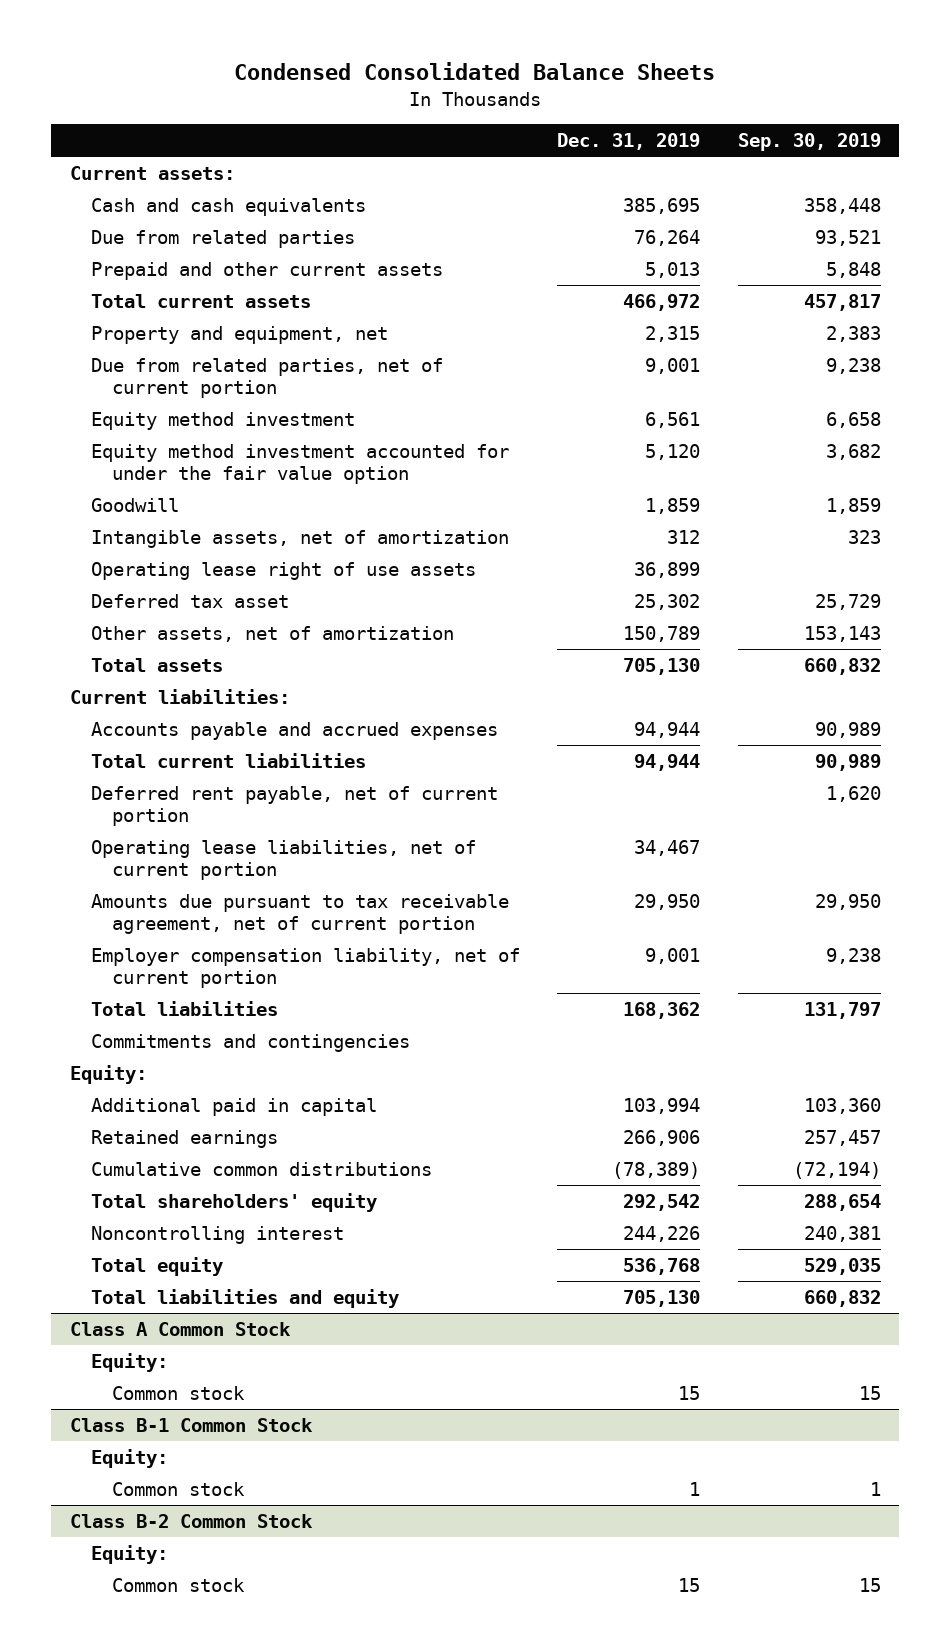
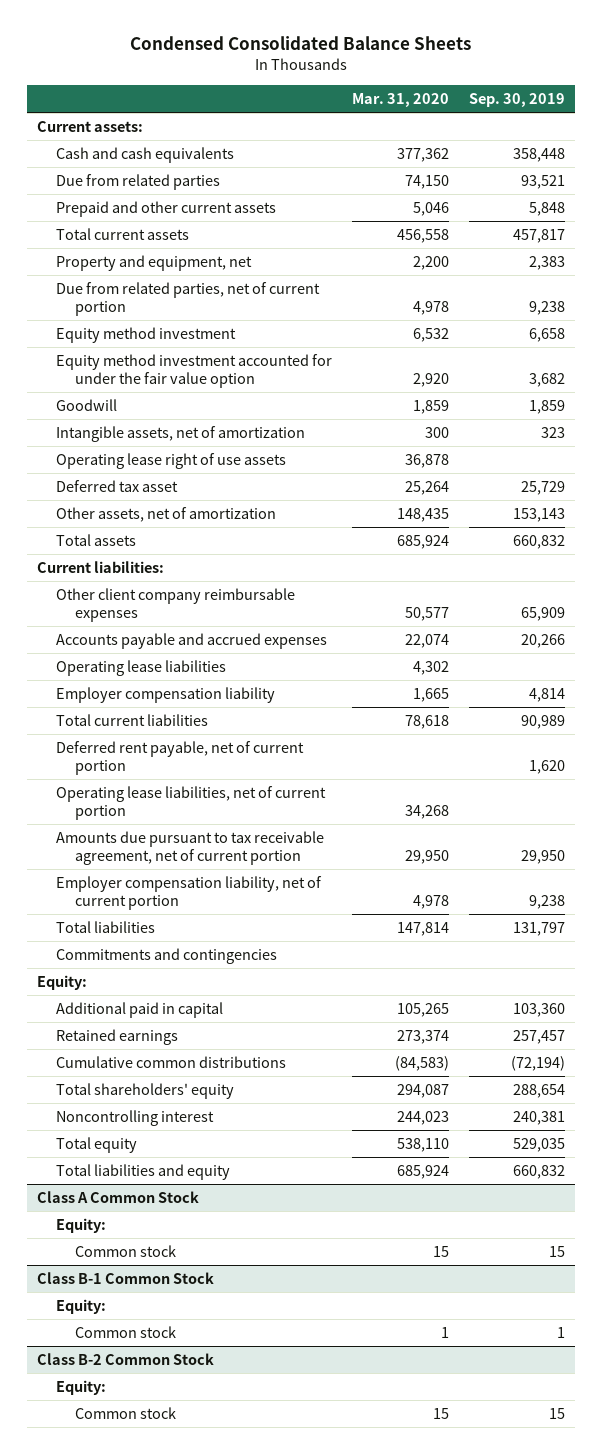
- | Dec. 31, 2019 | Sep. 30, 2019
+ | Mar. 31, 2020 | Sep. 30, 2019
- Accounts payable and accrued expenses | 94,944 | 90,989
+ Other client company reimbursable expenses | 50,577 | 65,909
+ Accounts payable and accrued expenses | 22,074 | 20,266
+ Operating lease liabilities | 4,302 |
+ Employer compensation liability | 1,665 | 4,814

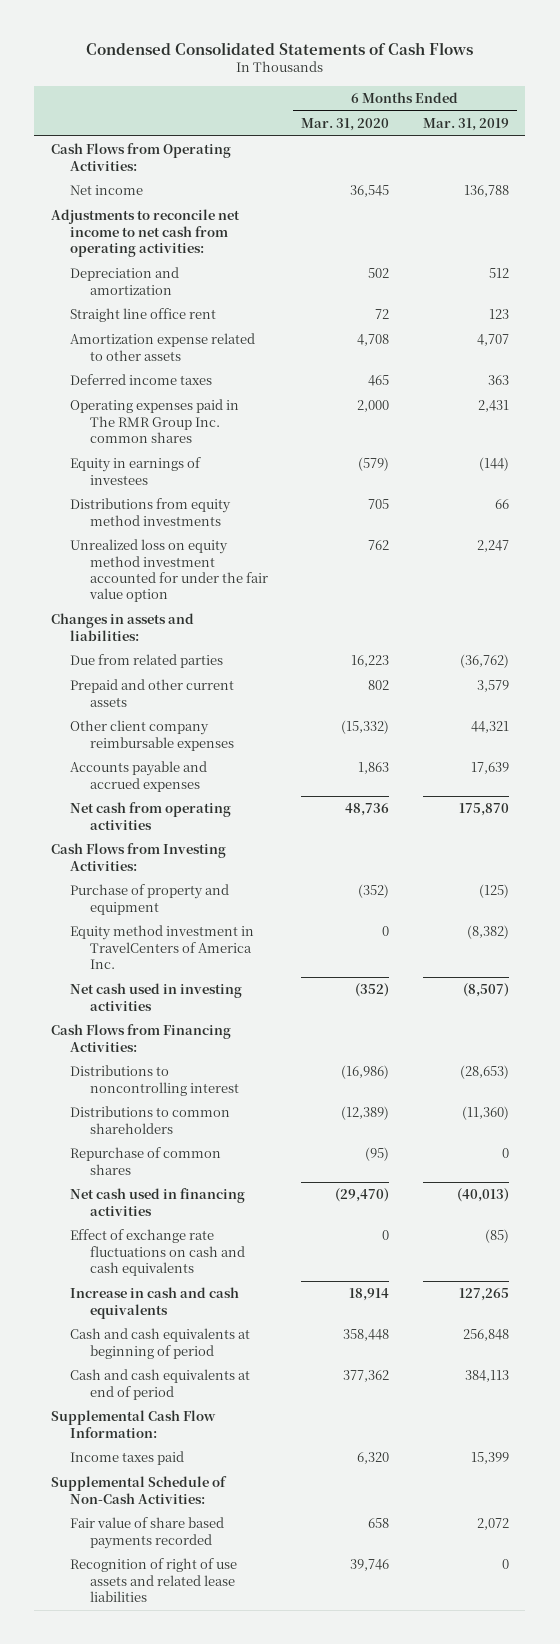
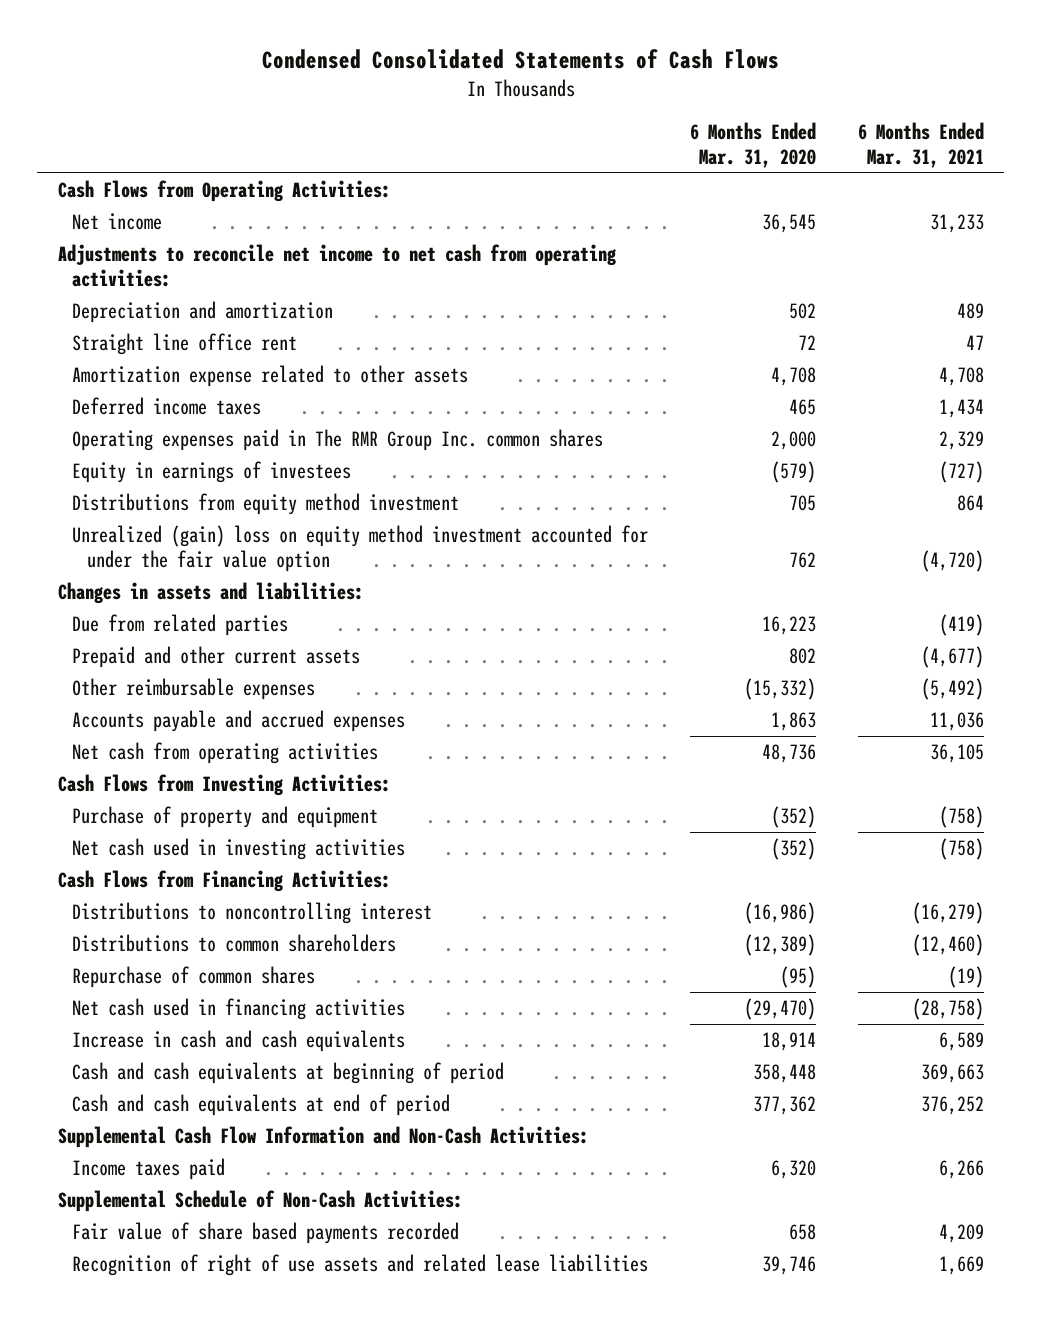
- | 6 Months Ended Mar. 31, 2020 | 6 Months Ended Mar. 31, 2019
+ | 6 Months Ended Mar. 31, 2020 | 6 Months Ended Mar. 31, 2021
- Distributions from equity method investments | 705 | 66
- Unrealized loss on equity method investment accounted for under the fair value option | 762 | 2,247
+ Distributions from equity method investment | 705 | 864
+ Unrealized (gain) loss on equity method investment accounted for under the fair value option | 762 | (4,720)
- Other client company reimbursable expenses | (15,332) | 44,321
+ Other reimbursable expenses | (15,332) | (5,492)
- Equity method investment in TravelCenters of America Inc. | 0 | (8,382)
- Effect of exchange rate fluctuations on cash and cash equivalents | 0 | (85)
- Supplemental Cash Flow Information:
+ Supplemental Cash Flow Information and Non-Cash Activities:

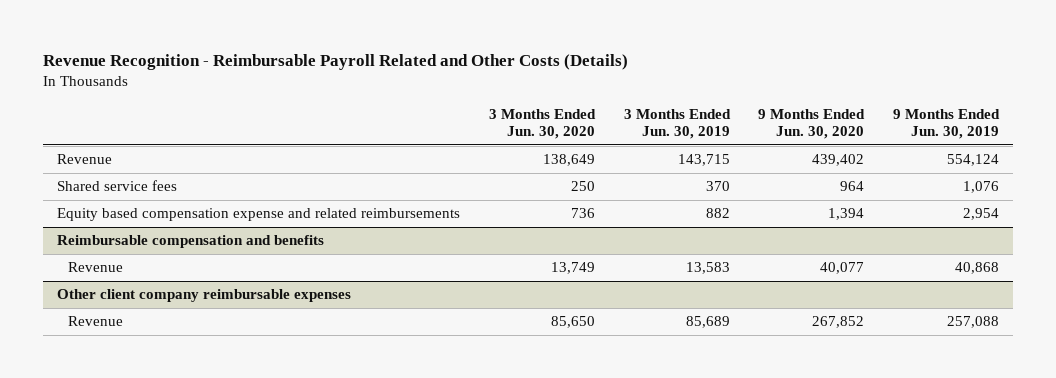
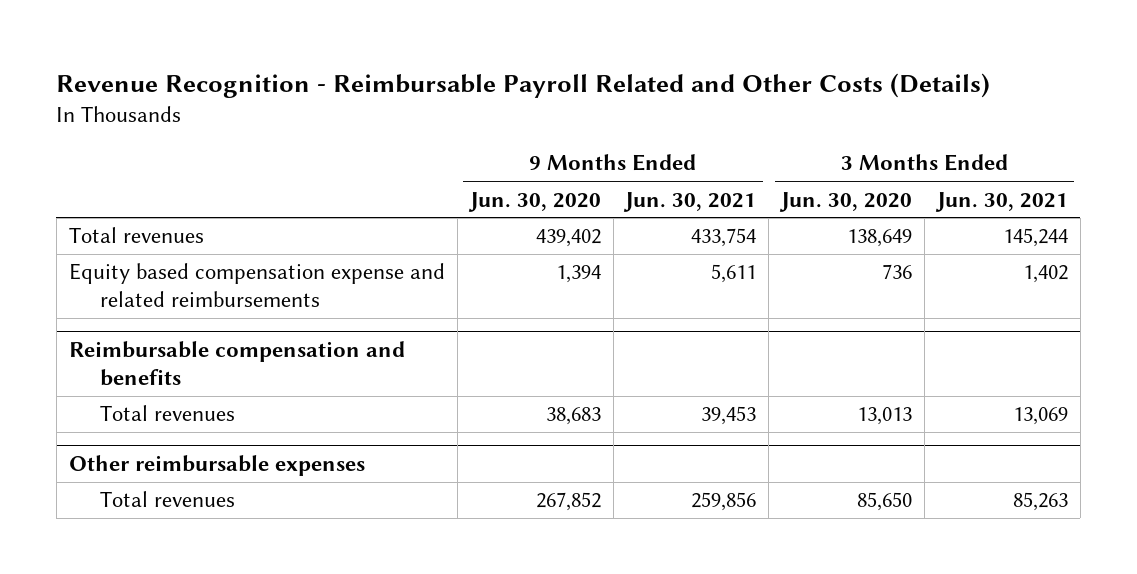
- | 3 Months Ended Jun. 30, 2020 | 3 Months Ended Jun. 30, 2019 | 9 Months Ended Jun. 30, 2020 | 9 Months Ended Jun. 30, 2019
+ | 9 Months Ended Jun. 30, 2020 | 9 Months Ended Jun. 30, 2021 | 3 Months Ended Jun. 30, 2020 | 3 Months Ended Jun. 30, 2021
- Revenue | 138,649 | 143,715 | 439,402 | 554,124
- Shared service fees | 250 | 370 | 964 | 1,076
+ Total revenues | 439,402 | 433,754 | 138,649 | 145,244
@ Reimbursable compensation and benefits
- Revenue | 13,749 | 13,583 | 40,077 | 40,868
- Other client company reimbursable expenses
- Revenue | 85,650 | 85,689 | 267,852 | 257,088
@ Reimbursable compensation and benefits
+ Total revenues | 38,683 | 39,453 | 13,013 | 13,069
+ Other reimbursable expenses
+ Total revenues | 267,852 | 259,856 | 85,650 | 85,263

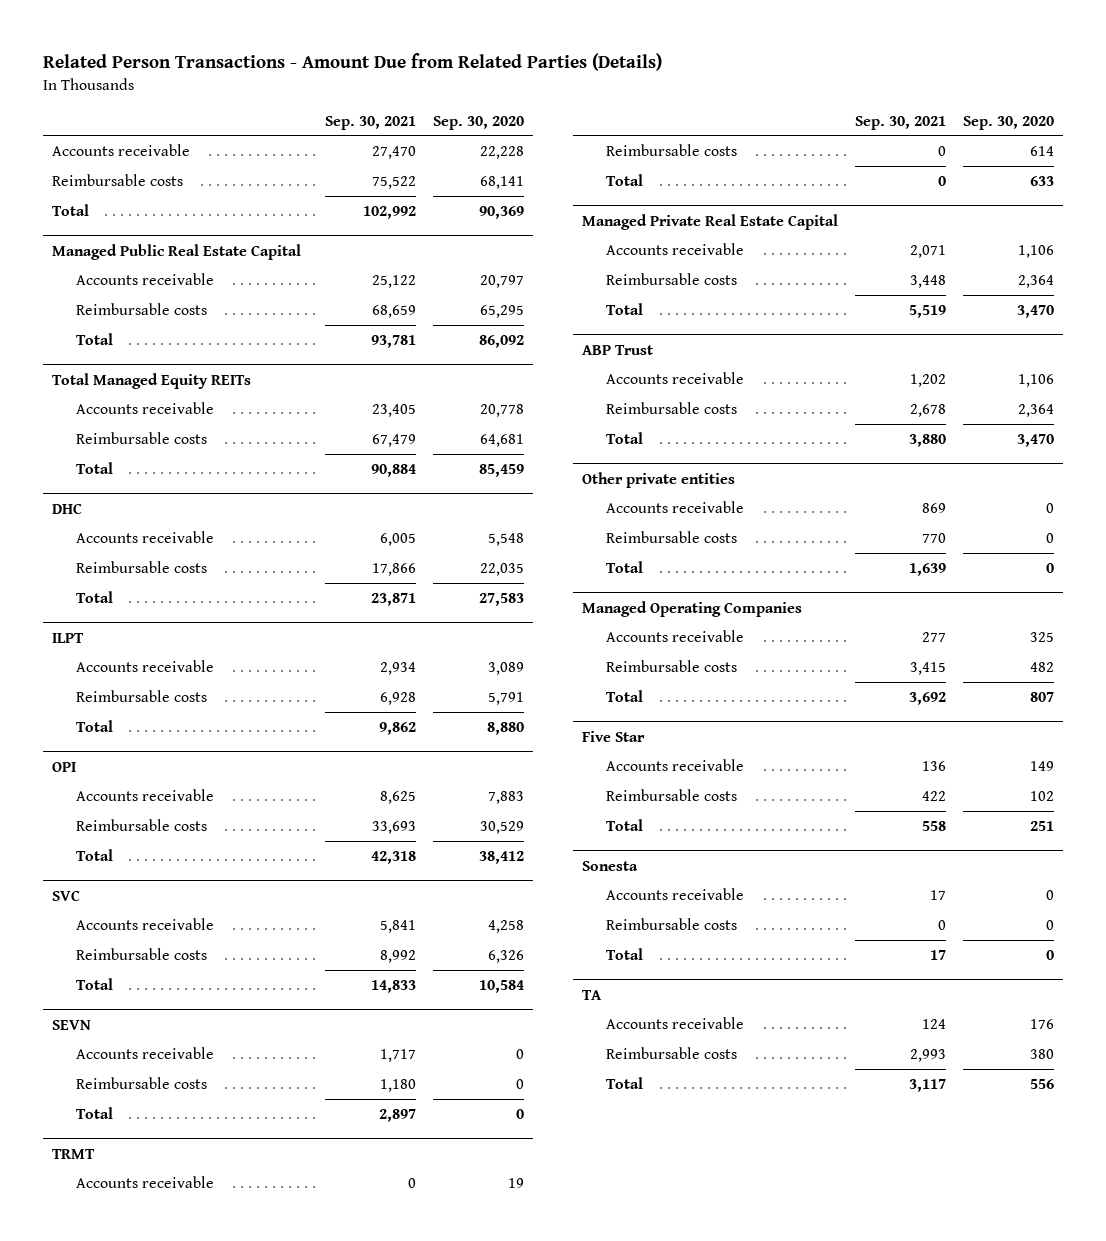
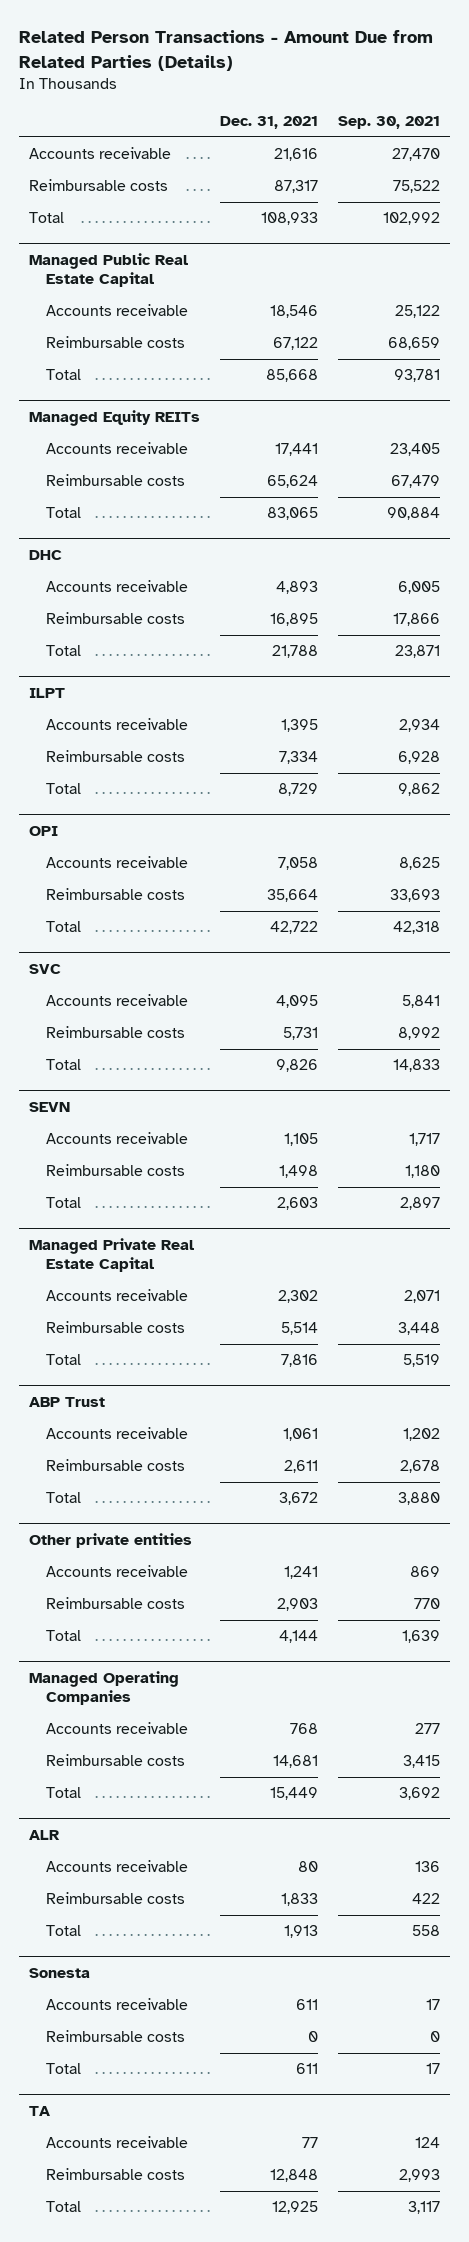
- | Sep. 30, 2021 | Sep. 30, 2020
+ | Dec. 31, 2021 | Sep. 30, 2021
- Total Managed Equity REITs
+ Managed Equity REITs
- TRMT
- Accounts receivable | 0 | 19
- Reimbursable costs | 0 | 614
- Total | 0 | 633
- Five Star
+ ALR

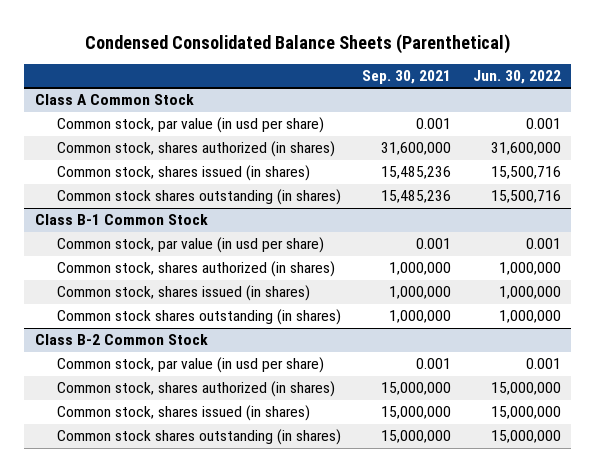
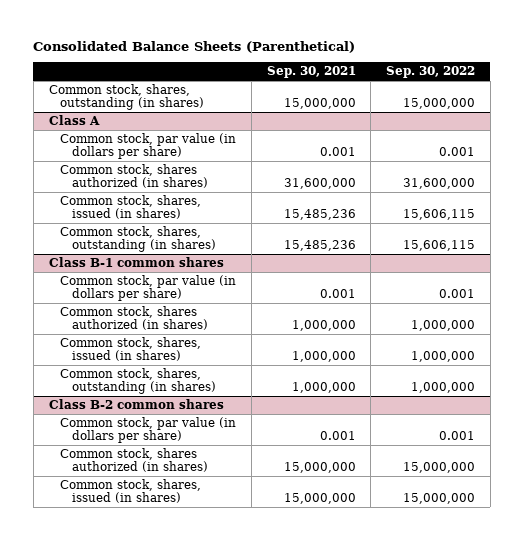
- Condensed Consolidated Balance Sheets (Parenthetical)
+ Consolidated Balance Sheets (Parenthetical)
- | Sep. 30, 2021 | Jun. 30, 2022
+ | Sep. 30, 2021 | Sep. 30, 2022
- Class A Common Stock
- Common stock, par value (in usd per share) | 0.001 | 0.001
+ Common stock, shares, outstanding (in shares) | 15,000,000 | 15,000,000
+ Class A
+ Common stock, par value (in dollars per share) | 0.001 | 0.001
- Common stock, shares issued (in shares) | 15,485,236 | 15,500,716
- Common stock shares outstanding (in shares) | 15,485,236 | 15,500,716
- Class B-1 Common Stock
- Common stock, par value (in usd per share) | 0.001 | 0.001
+ Common stock, shares, issued (in shares) | 15,485,236 | 15,606,115
+ Common stock, shares, outstanding (in shares) | 15,485,236 | 15,606,115
+ Class B-1 common shares
+ Common stock, par value (in dollars per share) | 0.001 | 0.001
- Common stock, shares issued (in shares) | 1,000,000 | 1,000,000
- Common stock shares outstanding (in shares) | 1,000,000 | 1,000,000
- Class B-2 Common Stock
- Common stock, par value (in usd per share) | 0.001 | 0.001
+ Common stock, shares, issued (in shares) | 1,000,000 | 1,000,000
+ Common stock, shares, outstanding (in shares) | 1,000,000 | 1,000,000
+ Class B-2 common shares
+ Common stock, par value (in dollars per share) | 0.001 | 0.001
- Common stock, shares issued (in shares) | 15,000,000 | 15,000,000
- Common stock shares outstanding (in shares) | 15,000,000 | 15,000,000
+ Common stock, shares, issued (in shares) | 15,000,000 | 15,000,000

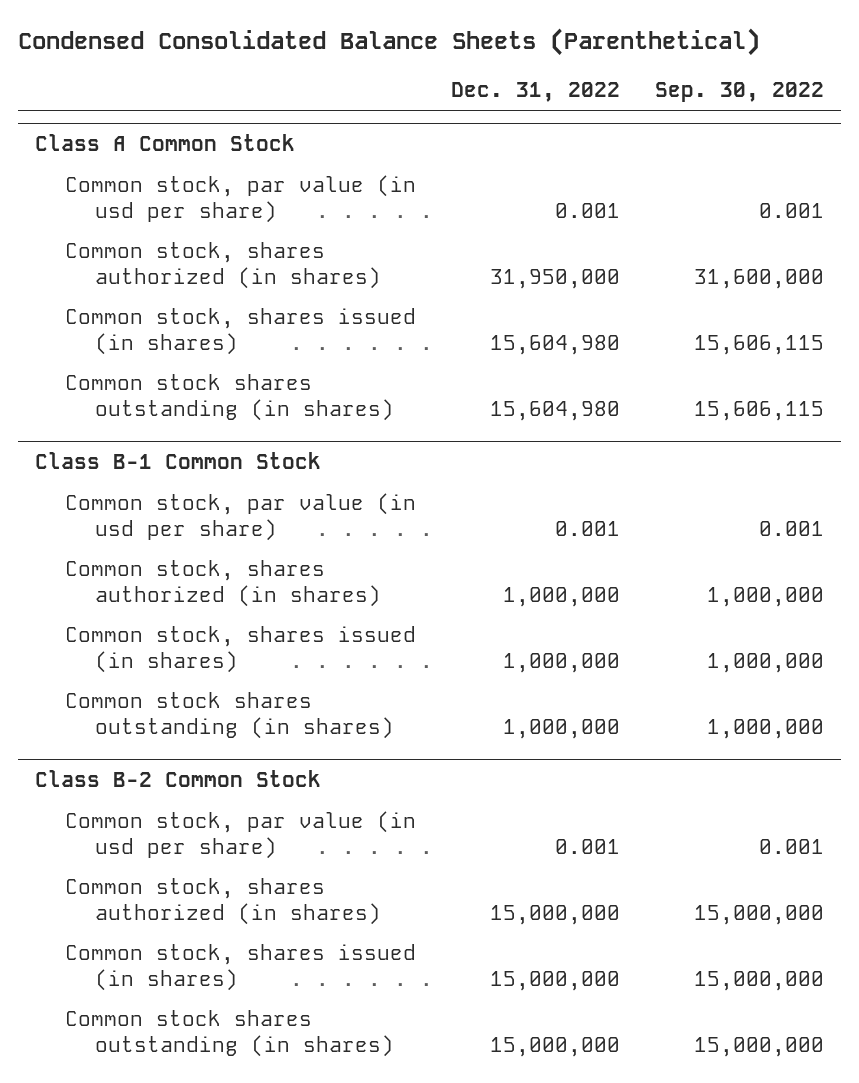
- Consolidated Balance Sheets (Parenthetical)
+ Condensed Consolidated Balance Sheets (Parenthetical)
- | Sep. 30, 2021 | Sep. 30, 2022
+ | Dec. 31, 2022 | Sep. 30, 2022
- Common stock, shares, outstanding (in shares) | 15,000,000 | 15,000,000
- Class A
- Common stock, par value (in dollars per share) | 0.001 | 0.001
+ Class A Common Stock
+ Common stock, par value (in usd per share) | 0.001 | 0.001
- Common stock, shares, issued (in shares) | 15,485,236 | 15,606,115
- Common stock, shares, outstanding (in shares) | 15,485,236 | 15,606,115
- Class B-1 common shares
- Common stock, par value (in dollars per share) | 0.001 | 0.001
+ Common stock, shares issued (in shares) | 15,604,980 | 15,606,115
+ Common stock shares outstanding (in shares) | 15,604,980 | 15,606,115
+ Class B-1 Common Stock
+ Common stock, par value (in usd per share) | 0.001 | 0.001
- Common stock, shares, issued (in shares) | 1,000,000 | 1,000,000
- Common stock, shares, outstanding (in shares) | 1,000,000 | 1,000,000
- Class B-2 common shares
- Common stock, par value (in dollars per share) | 0.001 | 0.001
+ Common stock, shares issued (in shares) | 1,000,000 | 1,000,000
+ Common stock shares outstanding (in shares) | 1,000,000 | 1,000,000
+ Class B-2 Common Stock
+ Common stock, par value (in usd per share) | 0.001 | 0.001
- Common stock, shares, issued (in shares) | 15,000,000 | 15,000,000
+ Common stock, shares issued (in shares) | 15,000,000 | 15,000,000
+ Common stock shares outstanding (in shares) | 15,000,000 | 15,000,000

